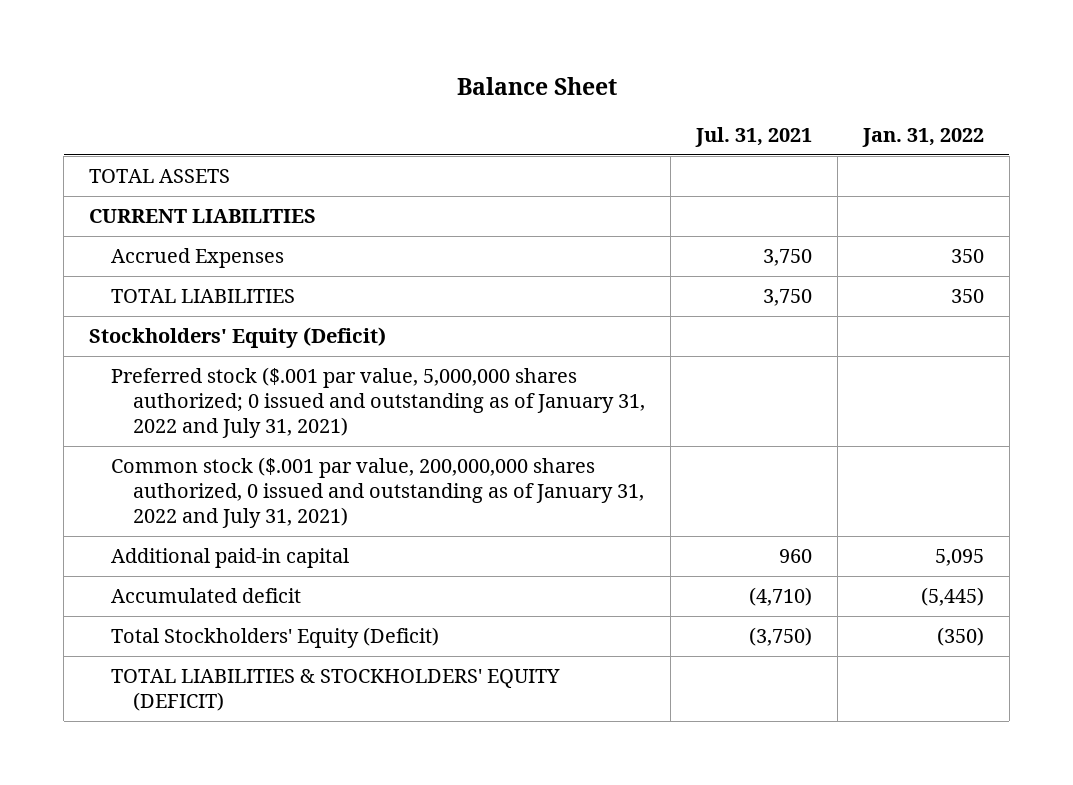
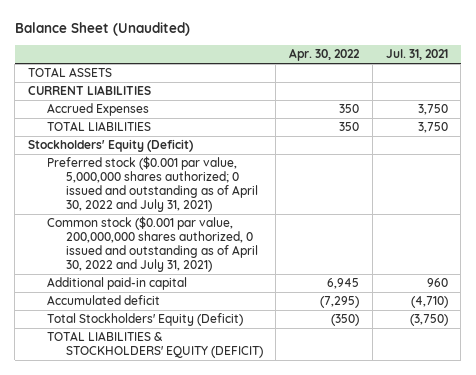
- Balance Sheet
+ Balance Sheet (Unaudited)
- | Jul. 31, 2021 | Jan. 31, 2022
+ | Apr. 30, 2022 | Jul. 31, 2021
- Preferred stock ($.001 par value, 5,000,000 shares authorized; 0 issued and outstanding as of January 31, 2022 and July 31, 2021)
- Common stock ($.001 par value, 200,000,000 shares authorized, 0 issued and outstanding as of January 31, 2022 and July 31, 2021)
+ Preferred stock ($0.001 par value, 5,000,000 shares authorized; 0 issued and outstanding as of April 30, 2022 and July 31, 2021)
+ Common stock ($0.001 par value, 200,000,000 shares authorized, 0 issued and outstanding as of April 30, 2022 and July 31, 2021)

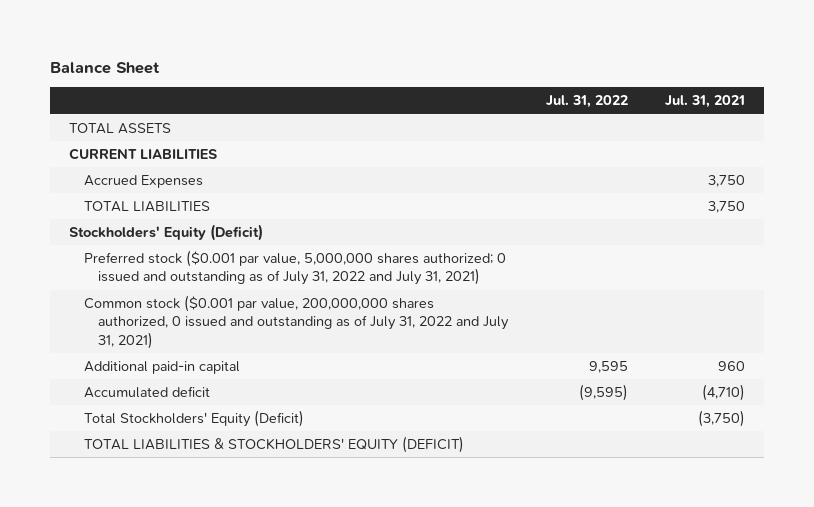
- Balance Sheet (Unaudited)
+ Balance Sheet
- | Apr. 30, 2022 | Jul. 31, 2021
+ | Jul. 31, 2022 | Jul. 31, 2021
- Preferred stock ($0.001 par value, 5,000,000 shares authorized; 0 issued and outstanding as of April 30, 2022 and July 31, 2021)
- Common stock ($0.001 par value, 200,000,000 shares authorized, 0 issued and outstanding as of April 30, 2022 and July 31, 2021)
+ Preferred stock ($0.001 par value, 5,000,000 shares authorized; 0 issued and outstanding as of July 31, 2022 and July 31, 2021)
+ Common stock ($0.001 par value, 200,000,000 shares authorized, 0 issued and outstanding as of July 31, 2022 and July 31, 2021)

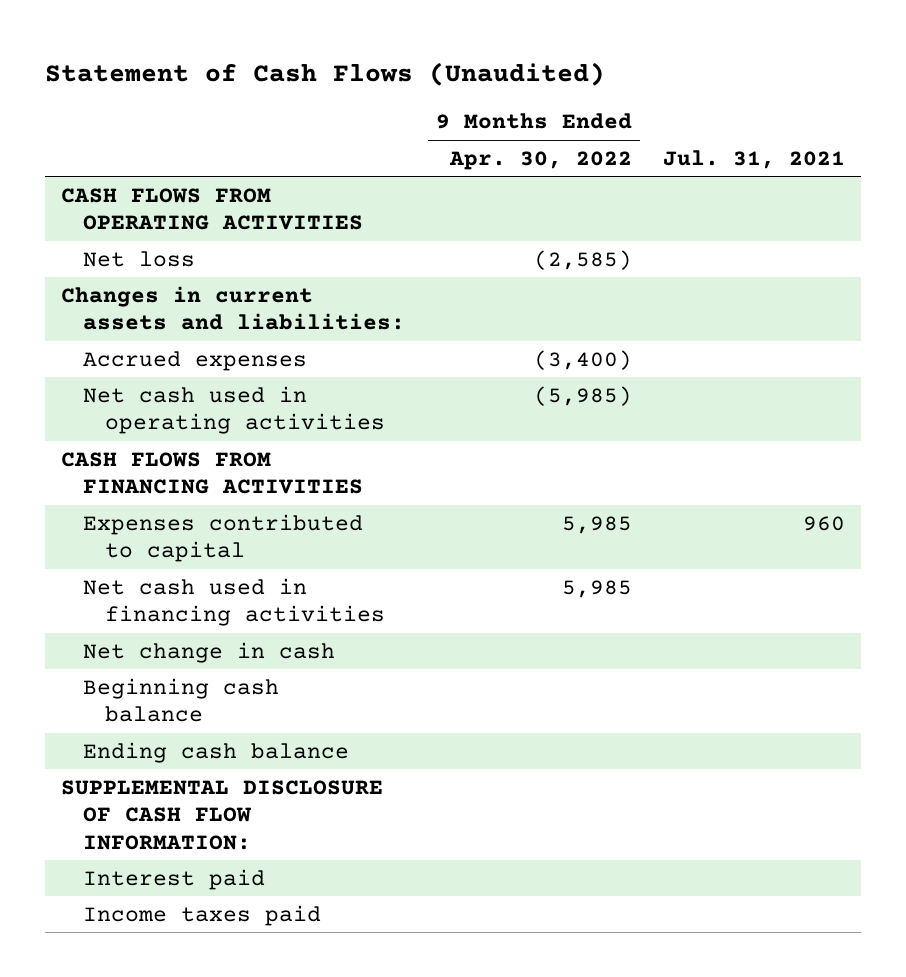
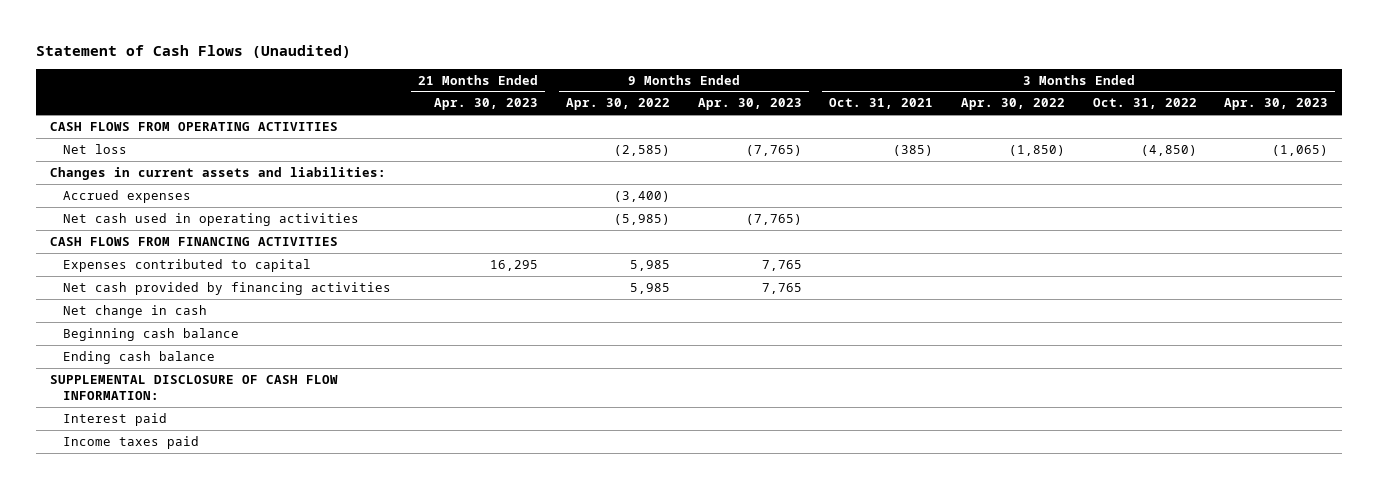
- | 9 Months Ended Apr. 30, 2022 | Jul. 31, 2021
+ | 21 Months Ended Apr. 30, 2023 | 9 Months Ended Apr. 30, 2022 | 9 Months Ended Apr. 30, 2023 | 3 Months Ended Oct. 31, 2021 | 3 Months Ended Apr. 30, 2022 | 3 Months Ended Oct. 31, 2022 | 3 Months Ended Apr. 30, 2023
- Net cash used in financing activities | 5,985 |
+ Net cash provided by financing activities | | 5,985 | 7,765 | | | |

